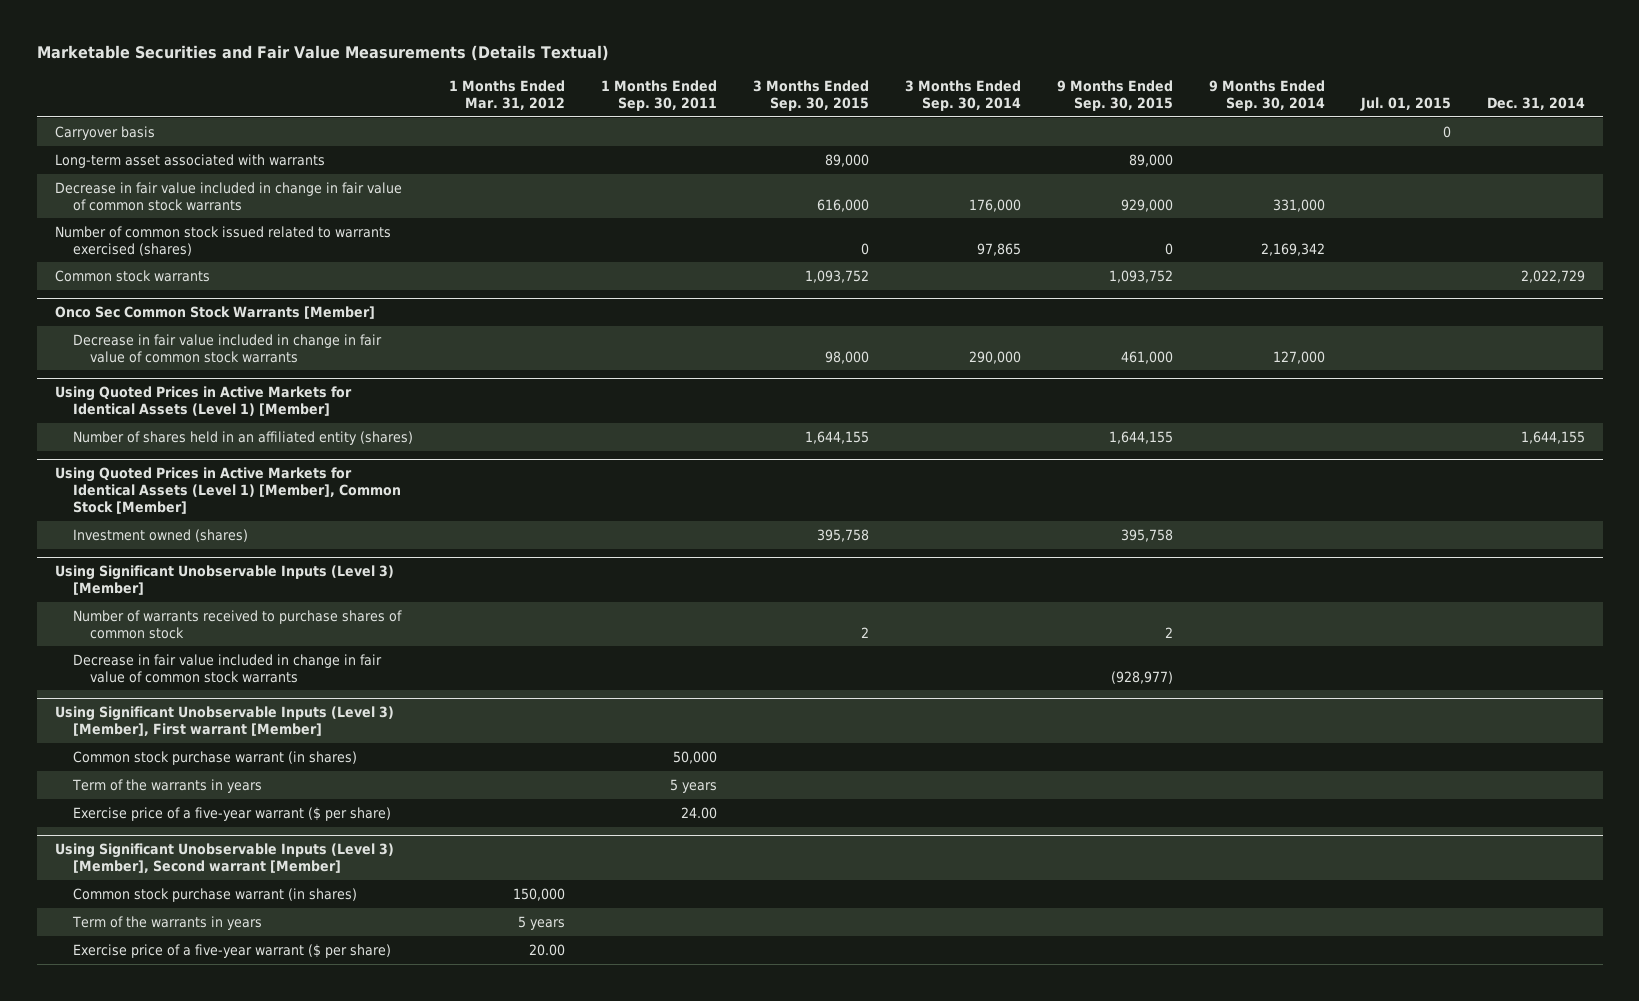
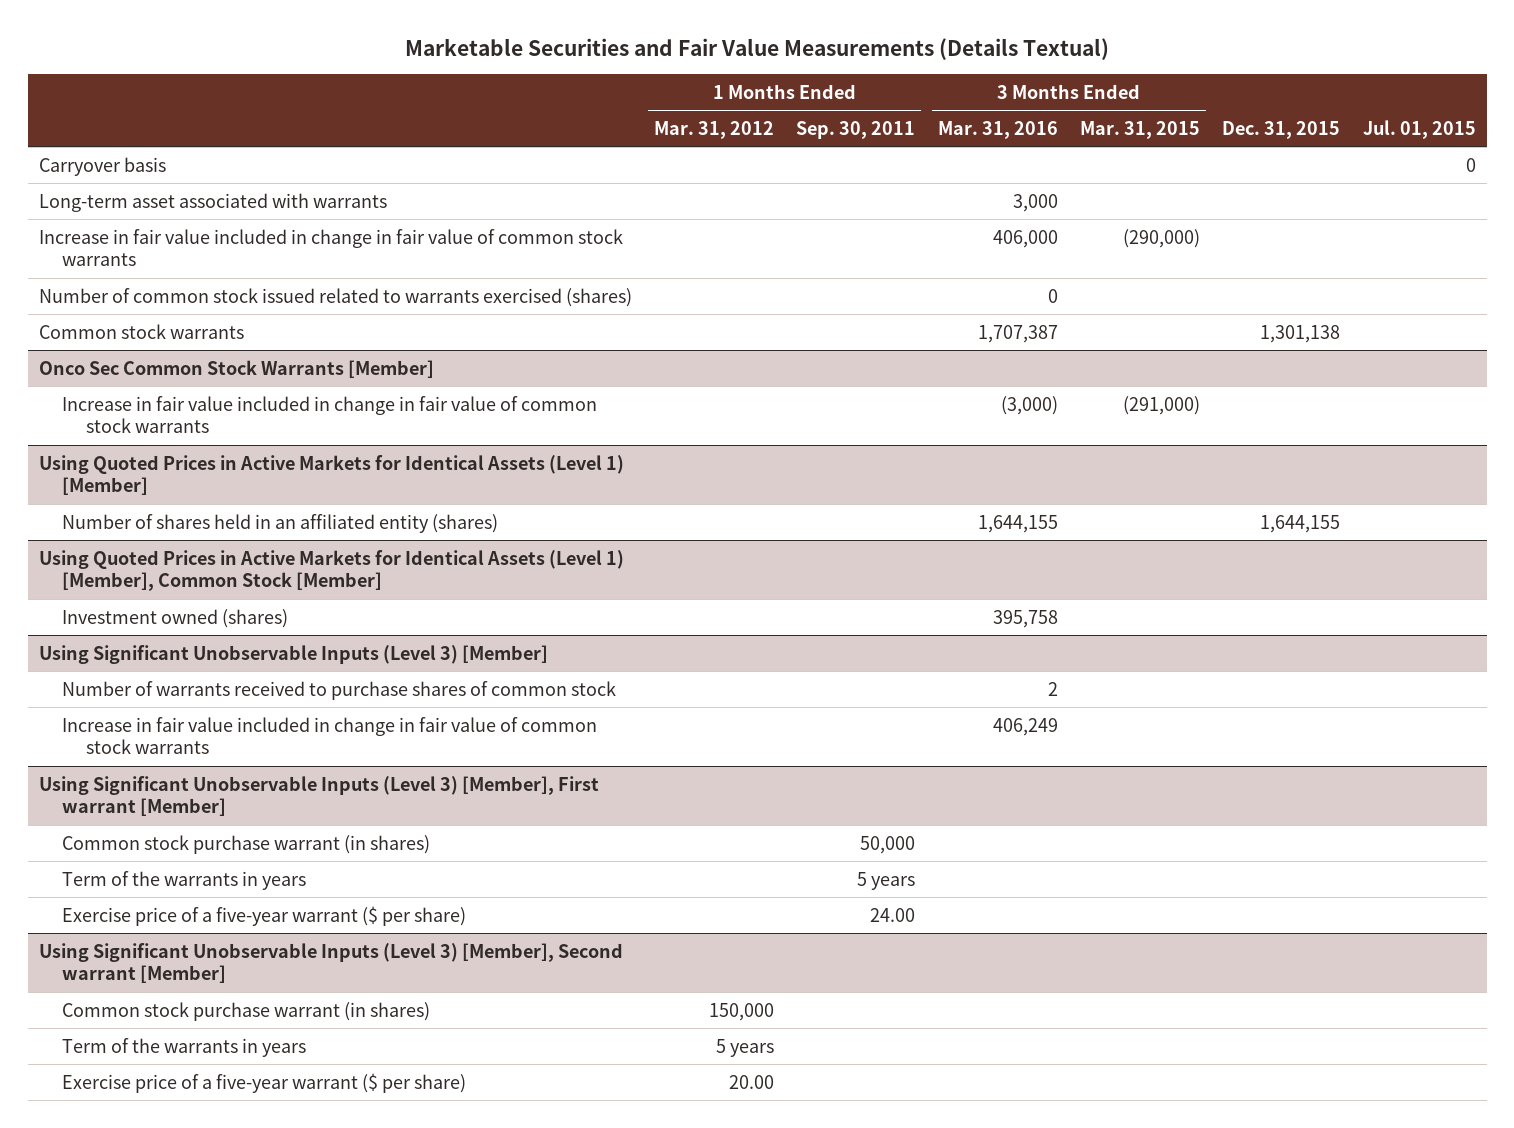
- | 1 Months Ended Mar. 31, 2012 | 1 Months Ended Sep. 30, 2011 | 3 Months Ended Sep. 30, 2015 | 3 Months Ended Sep. 30, 2014 | 9 Months Ended Sep. 30, 2015 | 9 Months Ended Sep. 30, 2014 | Jul. 01, 2015 | Dec. 31, 2014
+ | 1 Months Ended Mar. 31, 2012 | 1 Months Ended Sep. 30, 2011 | 3 Months Ended Mar. 31, 2016 | 3 Months Ended Mar. 31, 2015 | Dec. 31, 2015 | Jul. 01, 2015
- Decrease in fair value included in change in fair value of common stock warrants | | | 616,000 | 176,000 | 929,000 | 331,000 | |
+ Increase in fair value included in change in fair value of common stock warrants | | | 406,000 | (290,000) | |
@ Onco Sec Common Stock Warrants [Member]
- Decrease in fair value included in change in fair value of common stock warrants | | | 98,000 | 290,000 | 461,000 | 127,000 | |
+ Increase in fair value included in change in fair value of common stock warrants | | | (3,000) | (291,000) | |
@ Using Significant Unobservable Inputs (Level 3) [Member]
- Decrease in fair value included in change in fair value of common stock warrants | | | | | (928,977) | | |
+ Increase in fair value included in change in fair value of common stock warrants | | | 406,249 | | |

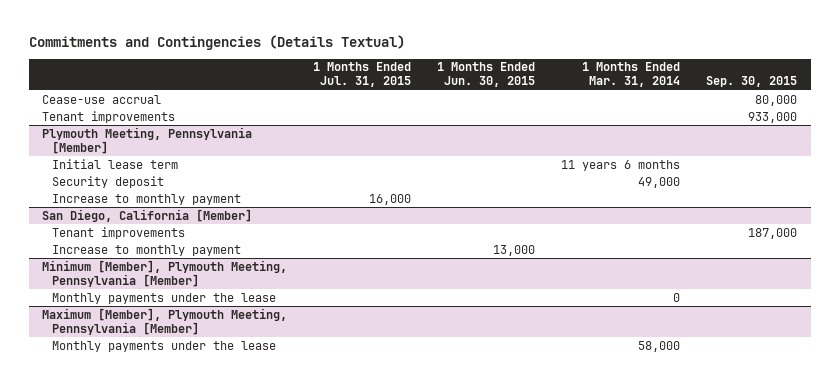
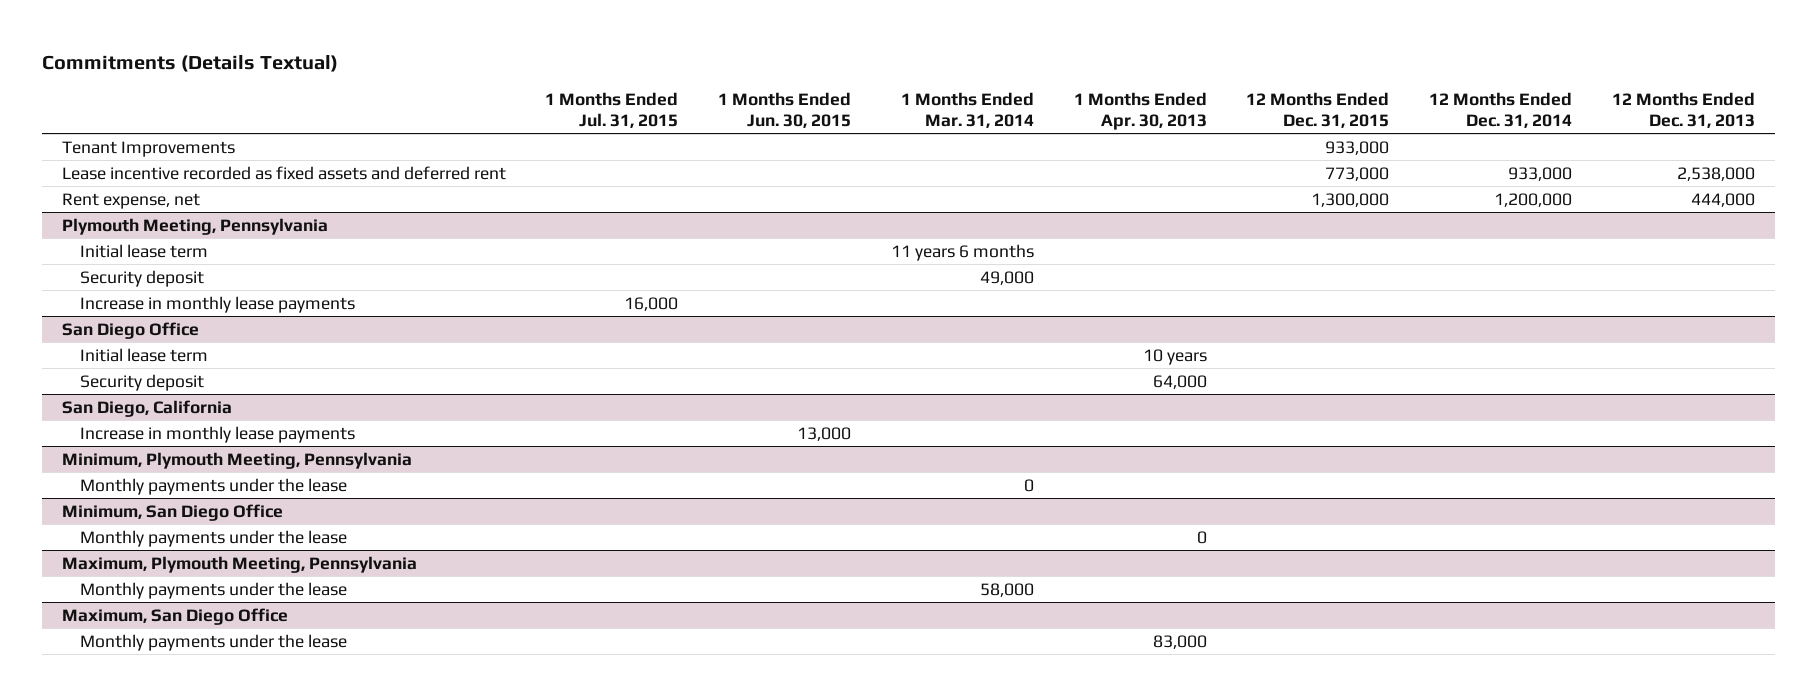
- Commitments and Contingencies (Details Textual)
+ Commitments (Details Textual)
- | 1 Months Ended Jul. 31, 2015 | 1 Months Ended Jun. 30, 2015 | 1 Months Ended Mar. 31, 2014 | Sep. 30, 2015
+ | 1 Months Ended Jul. 31, 2015 | 1 Months Ended Jun. 30, 2015 | 1 Months Ended Mar. 31, 2014 | 1 Months Ended Apr. 30, 2013 | 12 Months Ended Dec. 31, 2015 | 12 Months Ended Dec. 31, 2014 | 12 Months Ended Dec. 31, 2013
- Cease-use accrual | | | | 80,000
- Tenant improvements | | | | 933,000
- Plymouth Meeting, Pennsylvania [Member]
+ Tenant Improvements | | | | | 933,000 | |
+ Lease incentive recorded as fixed assets and deferred rent | | | | | 773,000 | 933,000 | 2,538,000
+ Rent expense, net | | | | | 1,300,000 | 1,200,000 | 444,000
+ Plymouth Meeting, Pennsylvania
- Increase to monthly payment | 16,000 | | |
- San Diego, California [Member]
- Tenant improvements | | | | 187,000
- Increase to monthly payment | | 13,000 | |
- Minimum [Member], Plymouth Meeting, Pennsylvania [Member]
+ Increase in monthly lease payments | 16,000 | | | | | |
+ San Diego Office
+ Initial lease term | | | | 10 years | | |
+ Security deposit | | | | 64,000 | | |
+ San Diego, California
+ Increase in monthly lease payments | | 13,000 | | | | |
+ Minimum, Plymouth Meeting, Pennsylvania
- Maximum [Member], Plymouth Meeting, Pennsylvania [Member]
+ Minimum, San Diego Office
+ Monthly payments under the lease | | | | 0 | | |
+ Maximum, Plymouth Meeting, Pennsylvania
+ Maximum, San Diego Office
+ Monthly payments under the lease | | | | 83,000 | | |

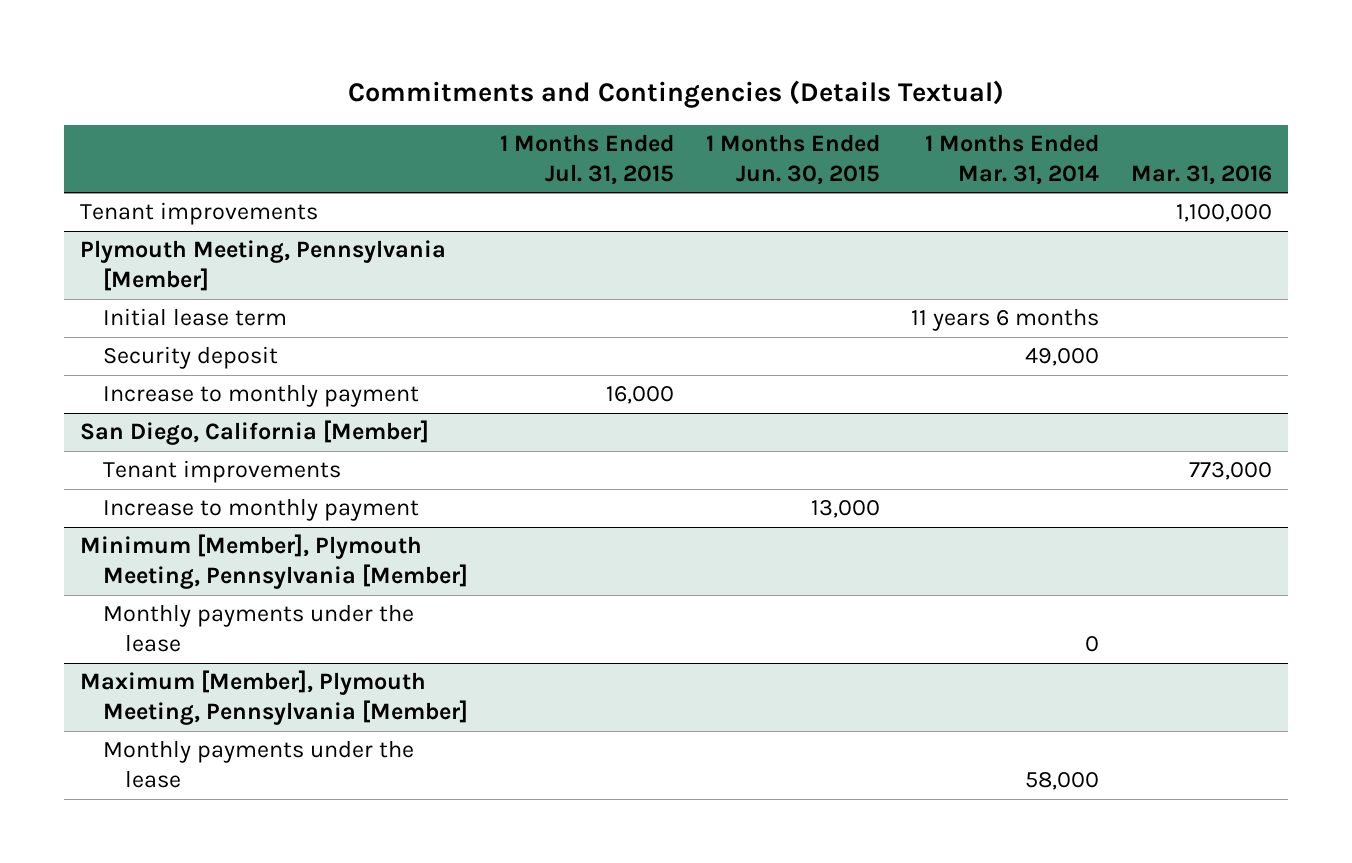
- Commitments (Details Textual)
+ Commitments and Contingencies (Details Textual)
- | 1 Months Ended Jul. 31, 2015 | 1 Months Ended Jun. 30, 2015 | 1 Months Ended Mar. 31, 2014 | 1 Months Ended Apr. 30, 2013 | 12 Months Ended Dec. 31, 2015 | 12 Months Ended Dec. 31, 2014 | 12 Months Ended Dec. 31, 2013
+ | 1 Months Ended Jul. 31, 2015 | 1 Months Ended Jun. 30, 2015 | 1 Months Ended Mar. 31, 2014 | Mar. 31, 2016
- Tenant Improvements | | | | | 933,000 | |
- Lease incentive recorded as fixed assets and deferred rent | | | | | 773,000 | 933,000 | 2,538,000
- Rent expense, net | | | | | 1,300,000 | 1,200,000 | 444,000
- Plymouth Meeting, Pennsylvania
+ Tenant improvements | | | | 1,100,000
+ Plymouth Meeting, Pennsylvania [Member]
- Increase in monthly lease payments | 16,000 | | | | | |
- San Diego Office
- Initial lease term | | | | 10 years | | |
- Security deposit | | | | 64,000 | | |
- San Diego, California
- Increase in monthly lease payments | | 13,000 | | | | |
- Minimum, Plymouth Meeting, Pennsylvania
+ Increase to monthly payment | 16,000 | | |
+ San Diego, California [Member]
+ Tenant improvements | | | | 773,000
+ Increase to monthly payment | | 13,000 | |
+ Minimum [Member], Plymouth Meeting, Pennsylvania [Member]
- Minimum, San Diego Office
- Monthly payments under the lease | | | | 0 | | |
- Maximum, Plymouth Meeting, Pennsylvania
+ Maximum [Member], Plymouth Meeting, Pennsylvania [Member]
- Maximum, San Diego Office
- Monthly payments under the lease | | | | 83,000 | | |

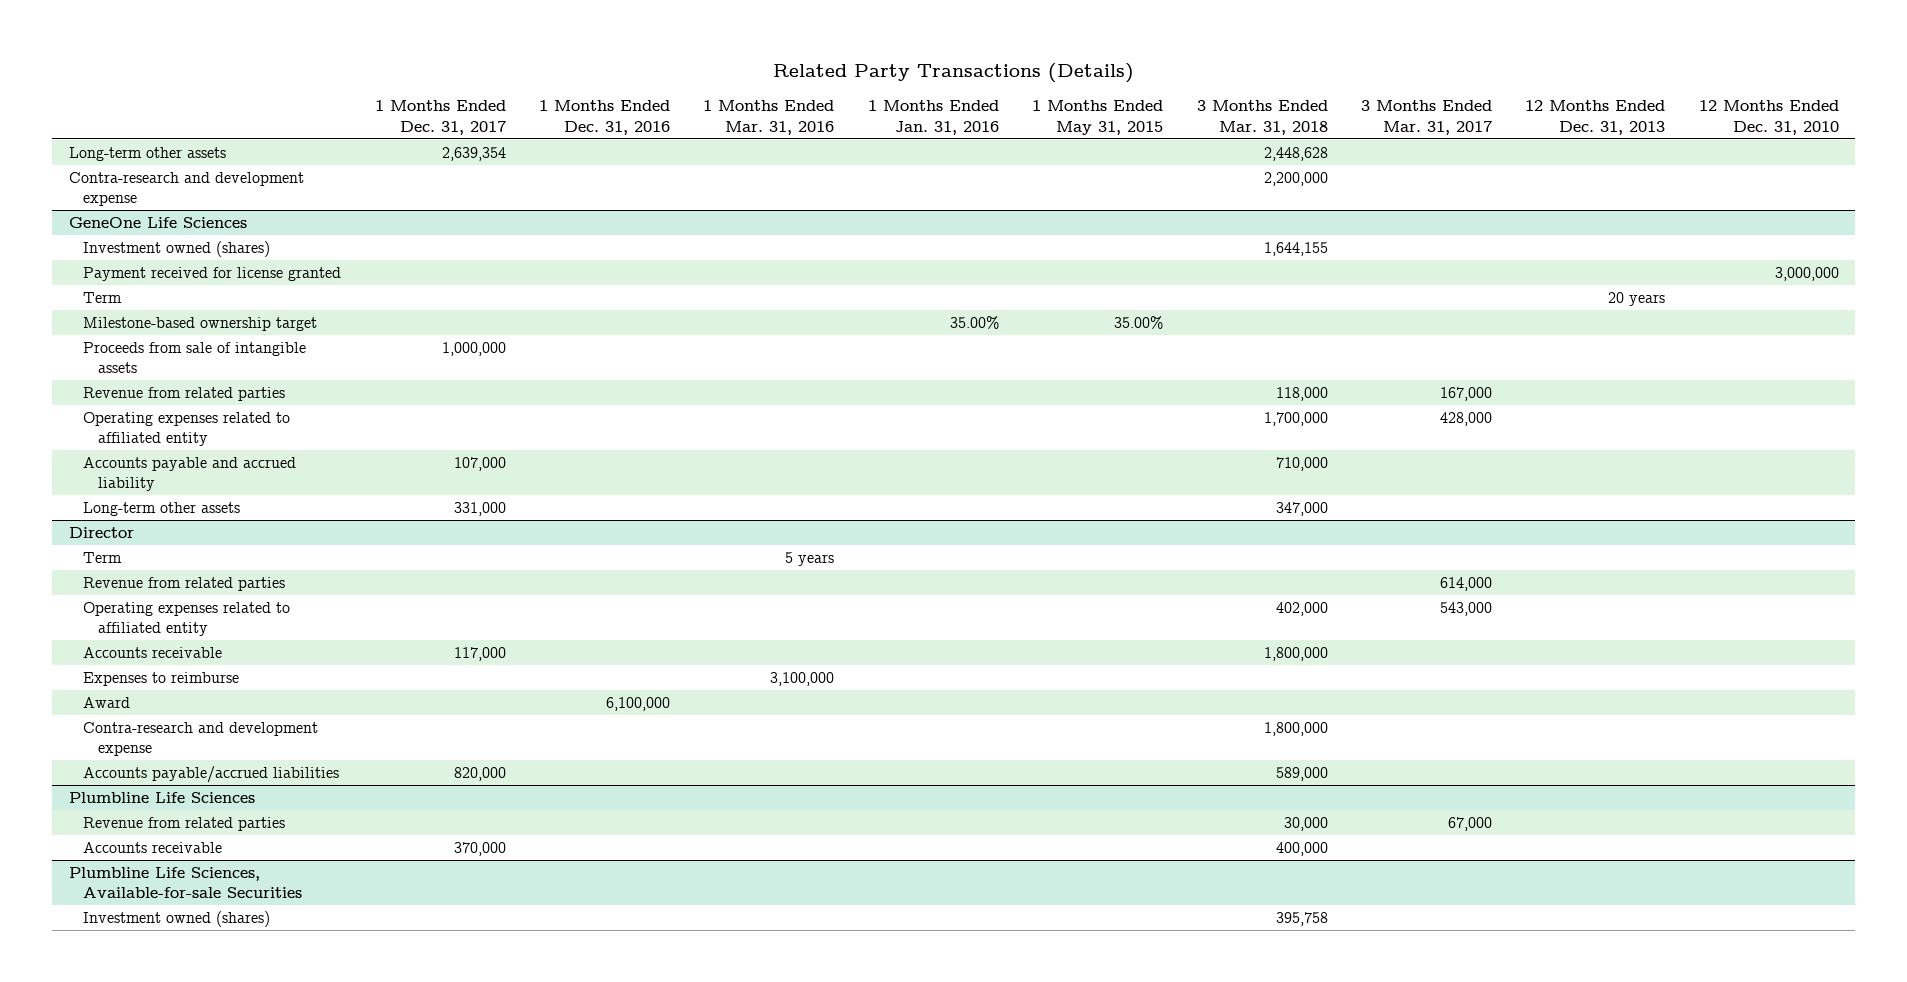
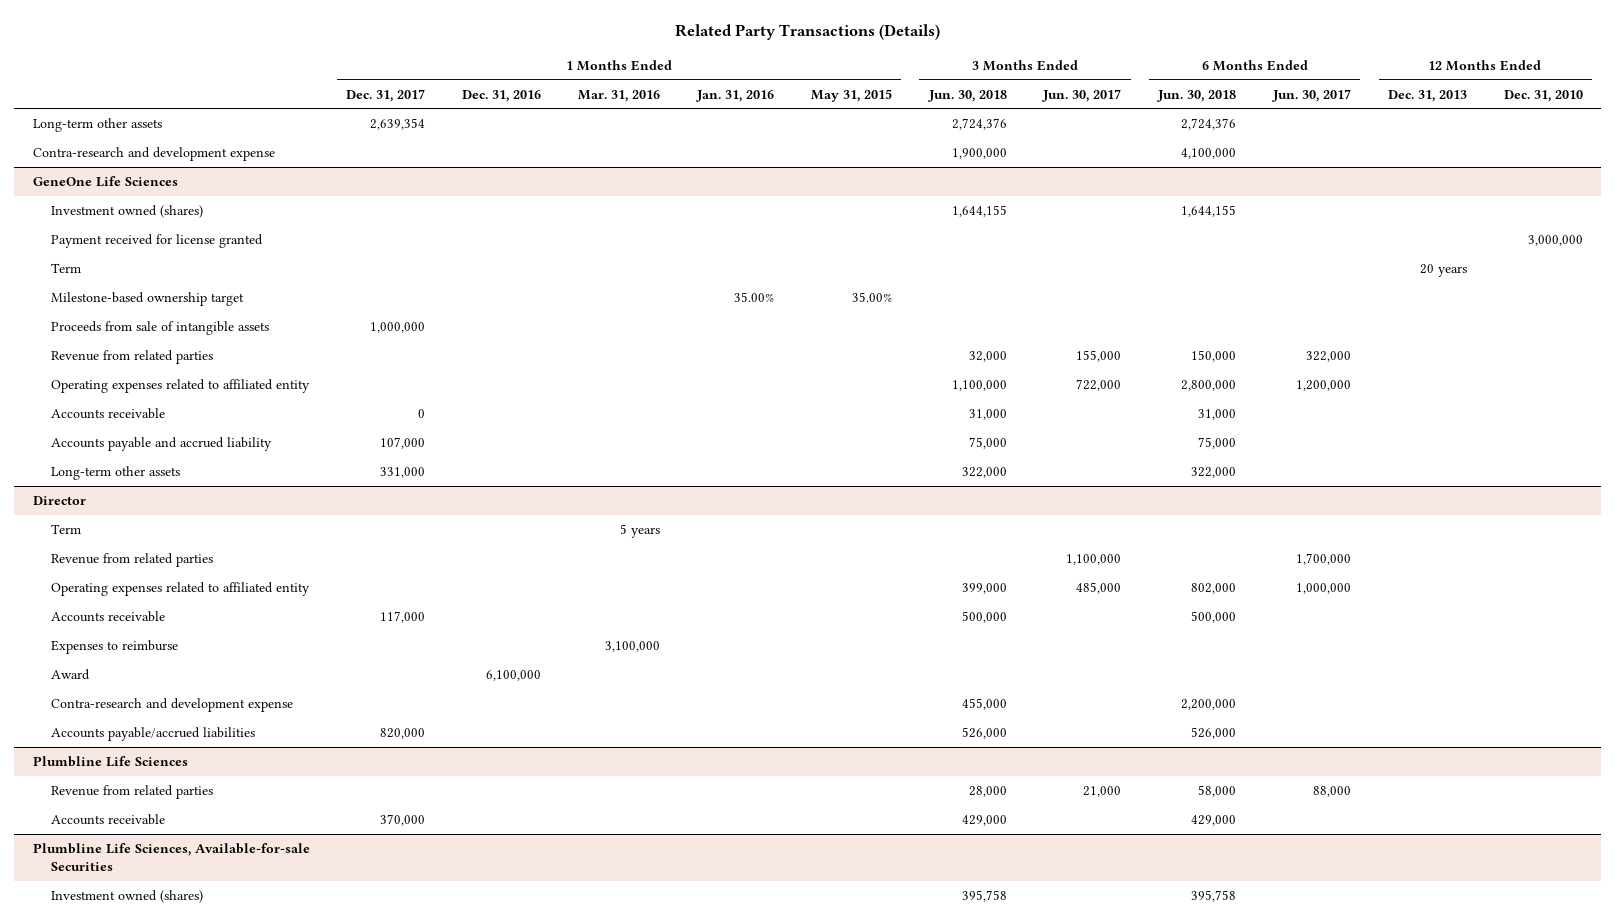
- | 1 Months Ended Dec. 31, 2017 | 1 Months Ended Dec. 31, 2016 | 1 Months Ended Mar. 31, 2016 | 1 Months Ended Jan. 31, 2016 | 1 Months Ended May 31, 2015 | 3 Months Ended Mar. 31, 2018 | 3 Months Ended Mar. 31, 2017 | 12 Months Ended Dec. 31, 2013 | 12 Months Ended Dec. 31, 2010
+ | 1 Months Ended Dec. 31, 2017 | 1 Months Ended Dec. 31, 2016 | 1 Months Ended Mar. 31, 2016 | 1 Months Ended Jan. 31, 2016 | 1 Months Ended May 31, 2015 | 3 Months Ended Jun. 30, 2018 | 3 Months Ended Jun. 30, 2017 | 6 Months Ended Jun. 30, 2018 | 6 Months Ended Jun. 30, 2017 | 12 Months Ended Dec. 31, 2013 | 12 Months Ended Dec. 31, 2010
@ GeneOne Life Sciences
+ Accounts receivable | 0 | | | | | 31,000 | | 31,000 | | |

